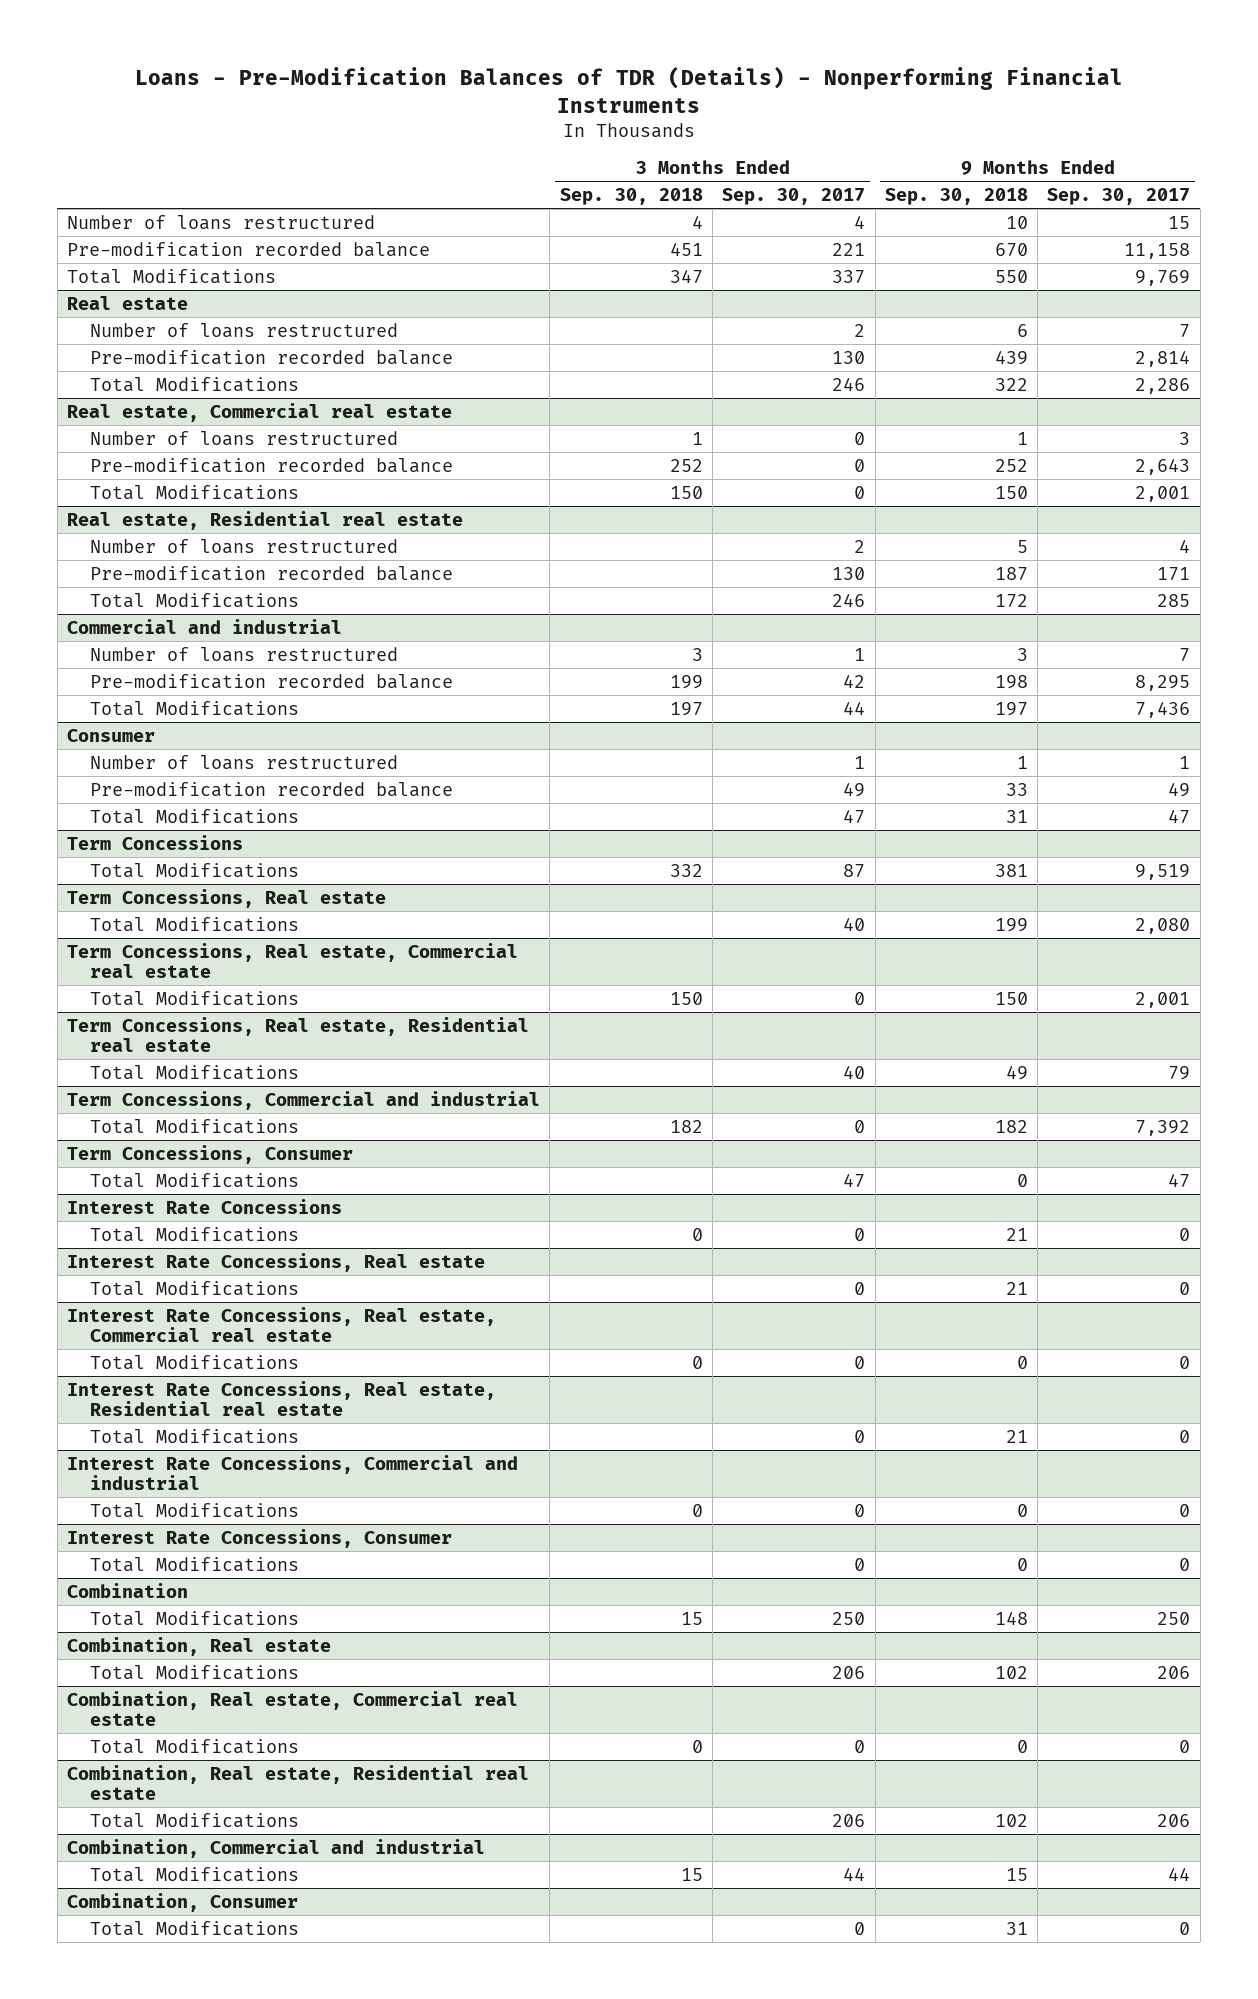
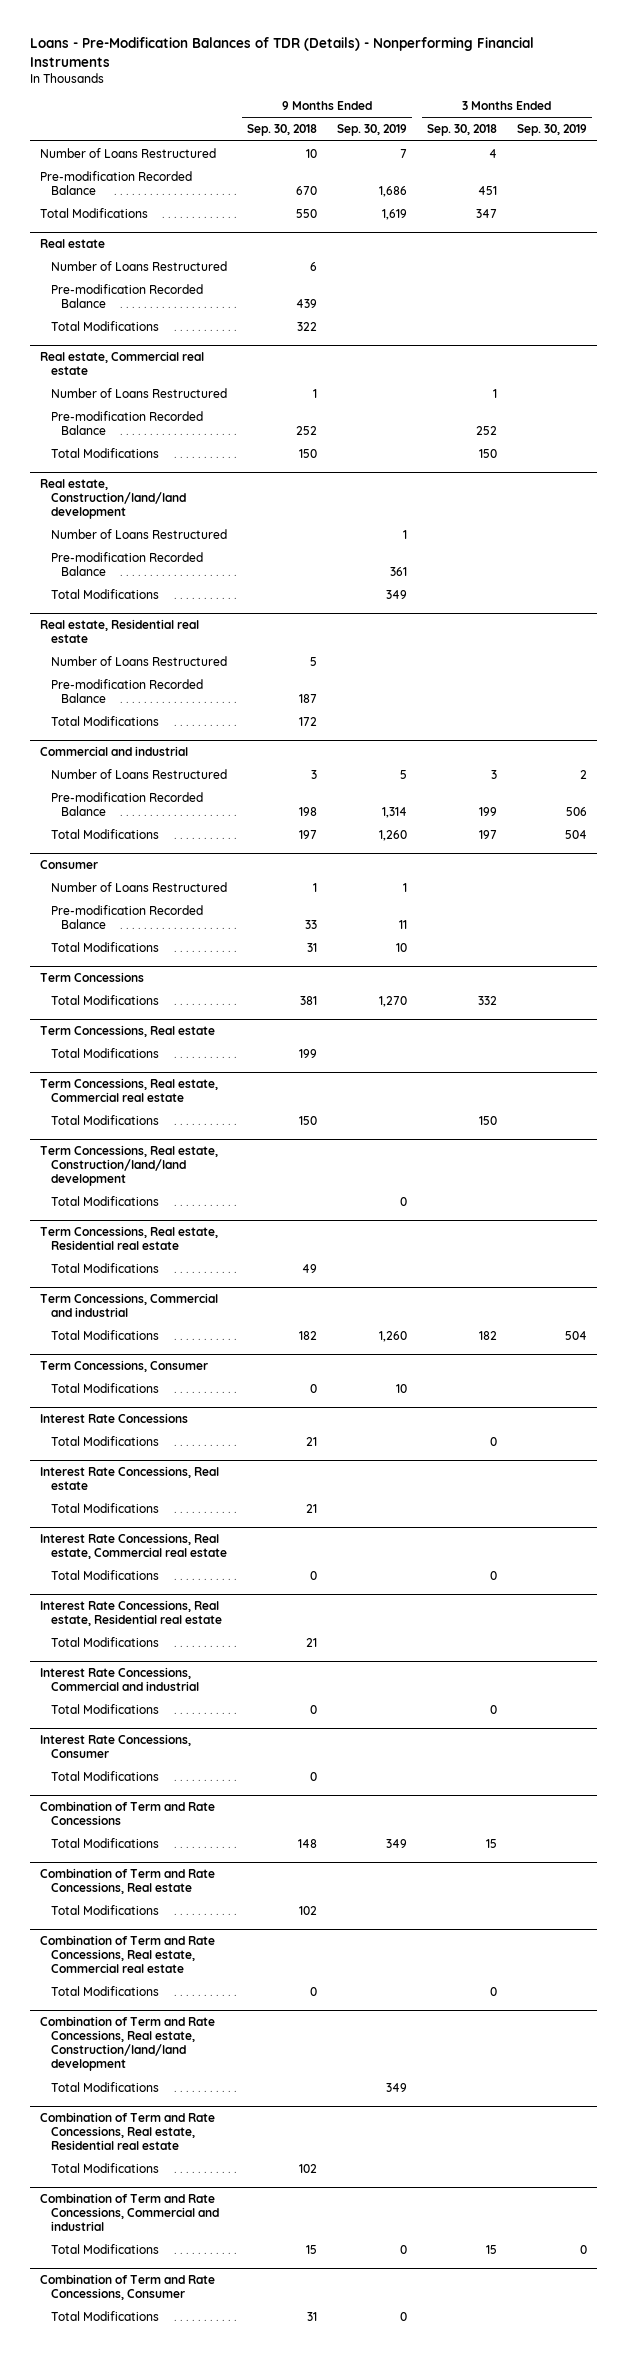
- | 3 Months Ended Sep. 30, 2018 | 3 Months Ended Sep. 30, 2017 | 9 Months Ended Sep. 30, 2018 | 9 Months Ended Sep. 30, 2017
+ | 9 Months Ended Sep. 30, 2018 | 9 Months Ended Sep. 30, 2019 | 3 Months Ended Sep. 30, 2018 | 3 Months Ended Sep. 30, 2019
- Number of loans restructured | 4 | 4 | 10 | 15
- Pre-modification recorded balance | 451 | 221 | 670 | 11,158
+ Number of Loans Restructured | 10 | 7 | 4 |
+ Pre-modification Recorded Balance | 670 | 1,686 | 451 |
@ Real estate
- Number of loans restructured | | 2 | 6 | 7
- Pre-modification recorded balance | | 130 | 439 | 2,814
+ Number of Loans Restructured | 6 | | |
+ Pre-modification Recorded Balance | 439 | | |
@ Real estate, Commercial real estate
- Number of loans restructured | 1 | 0 | 1 | 3
- Pre-modification recorded balance | 252 | 0 | 252 | 2,643
+ Number of Loans Restructured | 1 | | 1 |
+ Pre-modification Recorded Balance | 252 | | 252 |
+ Real estate, Construction/land/land development
+ Number of Loans Restructured | | 1 | |
+ Pre-modification Recorded Balance | | 361 | |
+ Total Modifications | | 349 | |
@ Real estate, Residential real estate
- Number of loans restructured | | 2 | 5 | 4
- Pre-modification recorded balance | | 130 | 187 | 171
+ Number of Loans Restructured | 5 | | |
+ Pre-modification Recorded Balance | 187 | | |
@ Commercial and industrial
- Number of loans restructured | 3 | 1 | 3 | 7
- Pre-modification recorded balance | 199 | 42 | 198 | 8,295
+ Number of Loans Restructured | 3 | 5 | 3 | 2
+ Pre-modification Recorded Balance | 198 | 1,314 | 199 | 506
@ Consumer
- Number of loans restructured | | 1 | 1 | 1
- Pre-modification recorded balance | | 49 | 33 | 49
+ Number of Loans Restructured | 1 | 1 | |
+ Pre-modification Recorded Balance | 33 | 11 | |
+ Term Concessions, Real estate, Construction/land/land development
+ Total Modifications | | 0 | |
- Combination
+ Combination of Term and Rate Concessions
- Combination, Real estate
+ Combination of Term and Rate Concessions, Real estate
- Combination, Real estate, Commercial real estate
+ Combination of Term and Rate Concessions, Real estate, Commercial real estate
- Combination, Real estate, Residential real estate
+ Combination of Term and Rate Concessions, Real estate, Construction/land/land development
+ Total Modifications | | 349 | |
+ Combination of Term and Rate Concessions, Real estate, Residential real estate
- Combination, Commercial and industrial
+ Combination of Term and Rate Concessions, Commercial and industrial
- Combination, Consumer
+ Combination of Term and Rate Concessions, Consumer

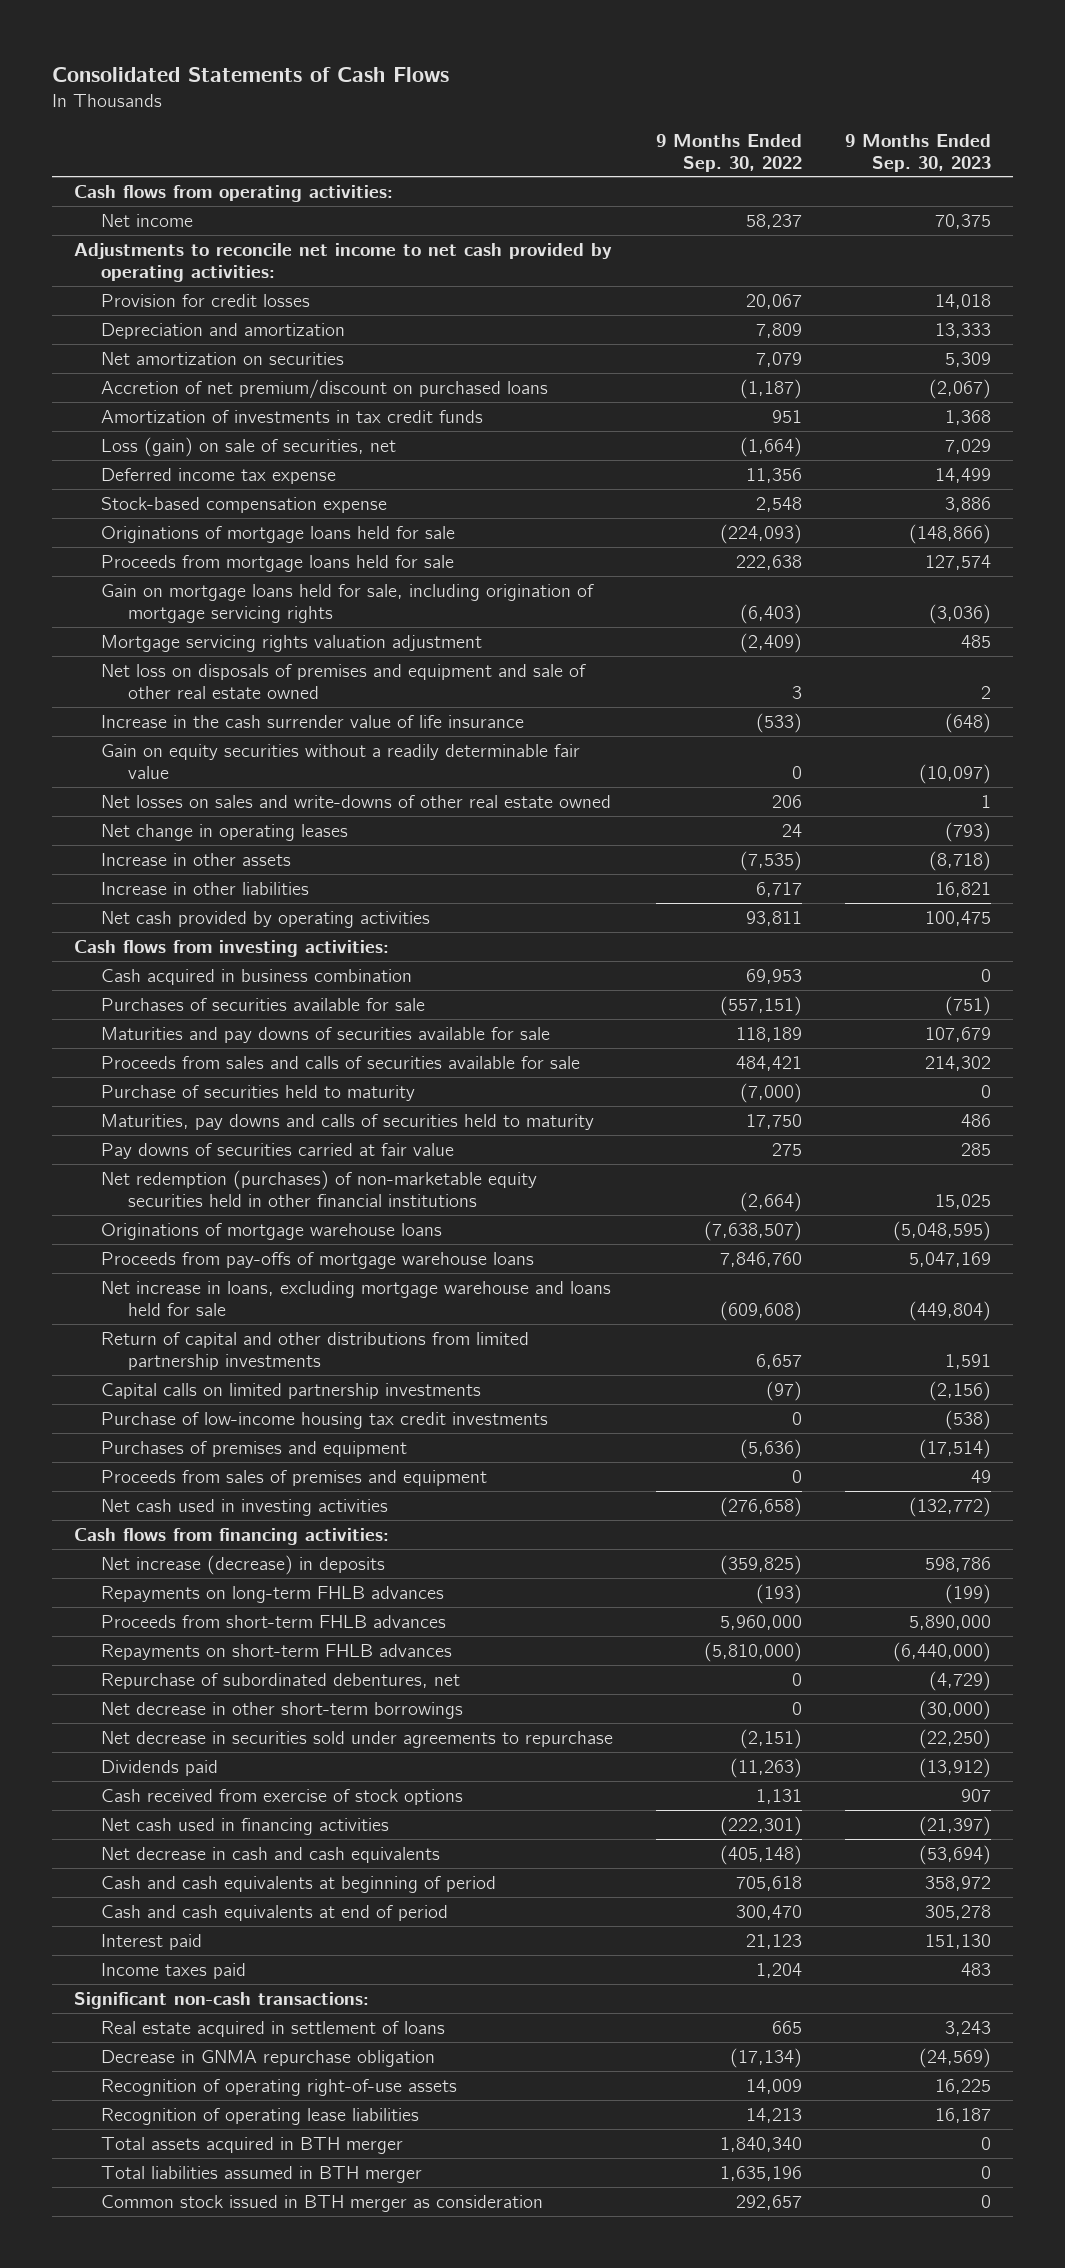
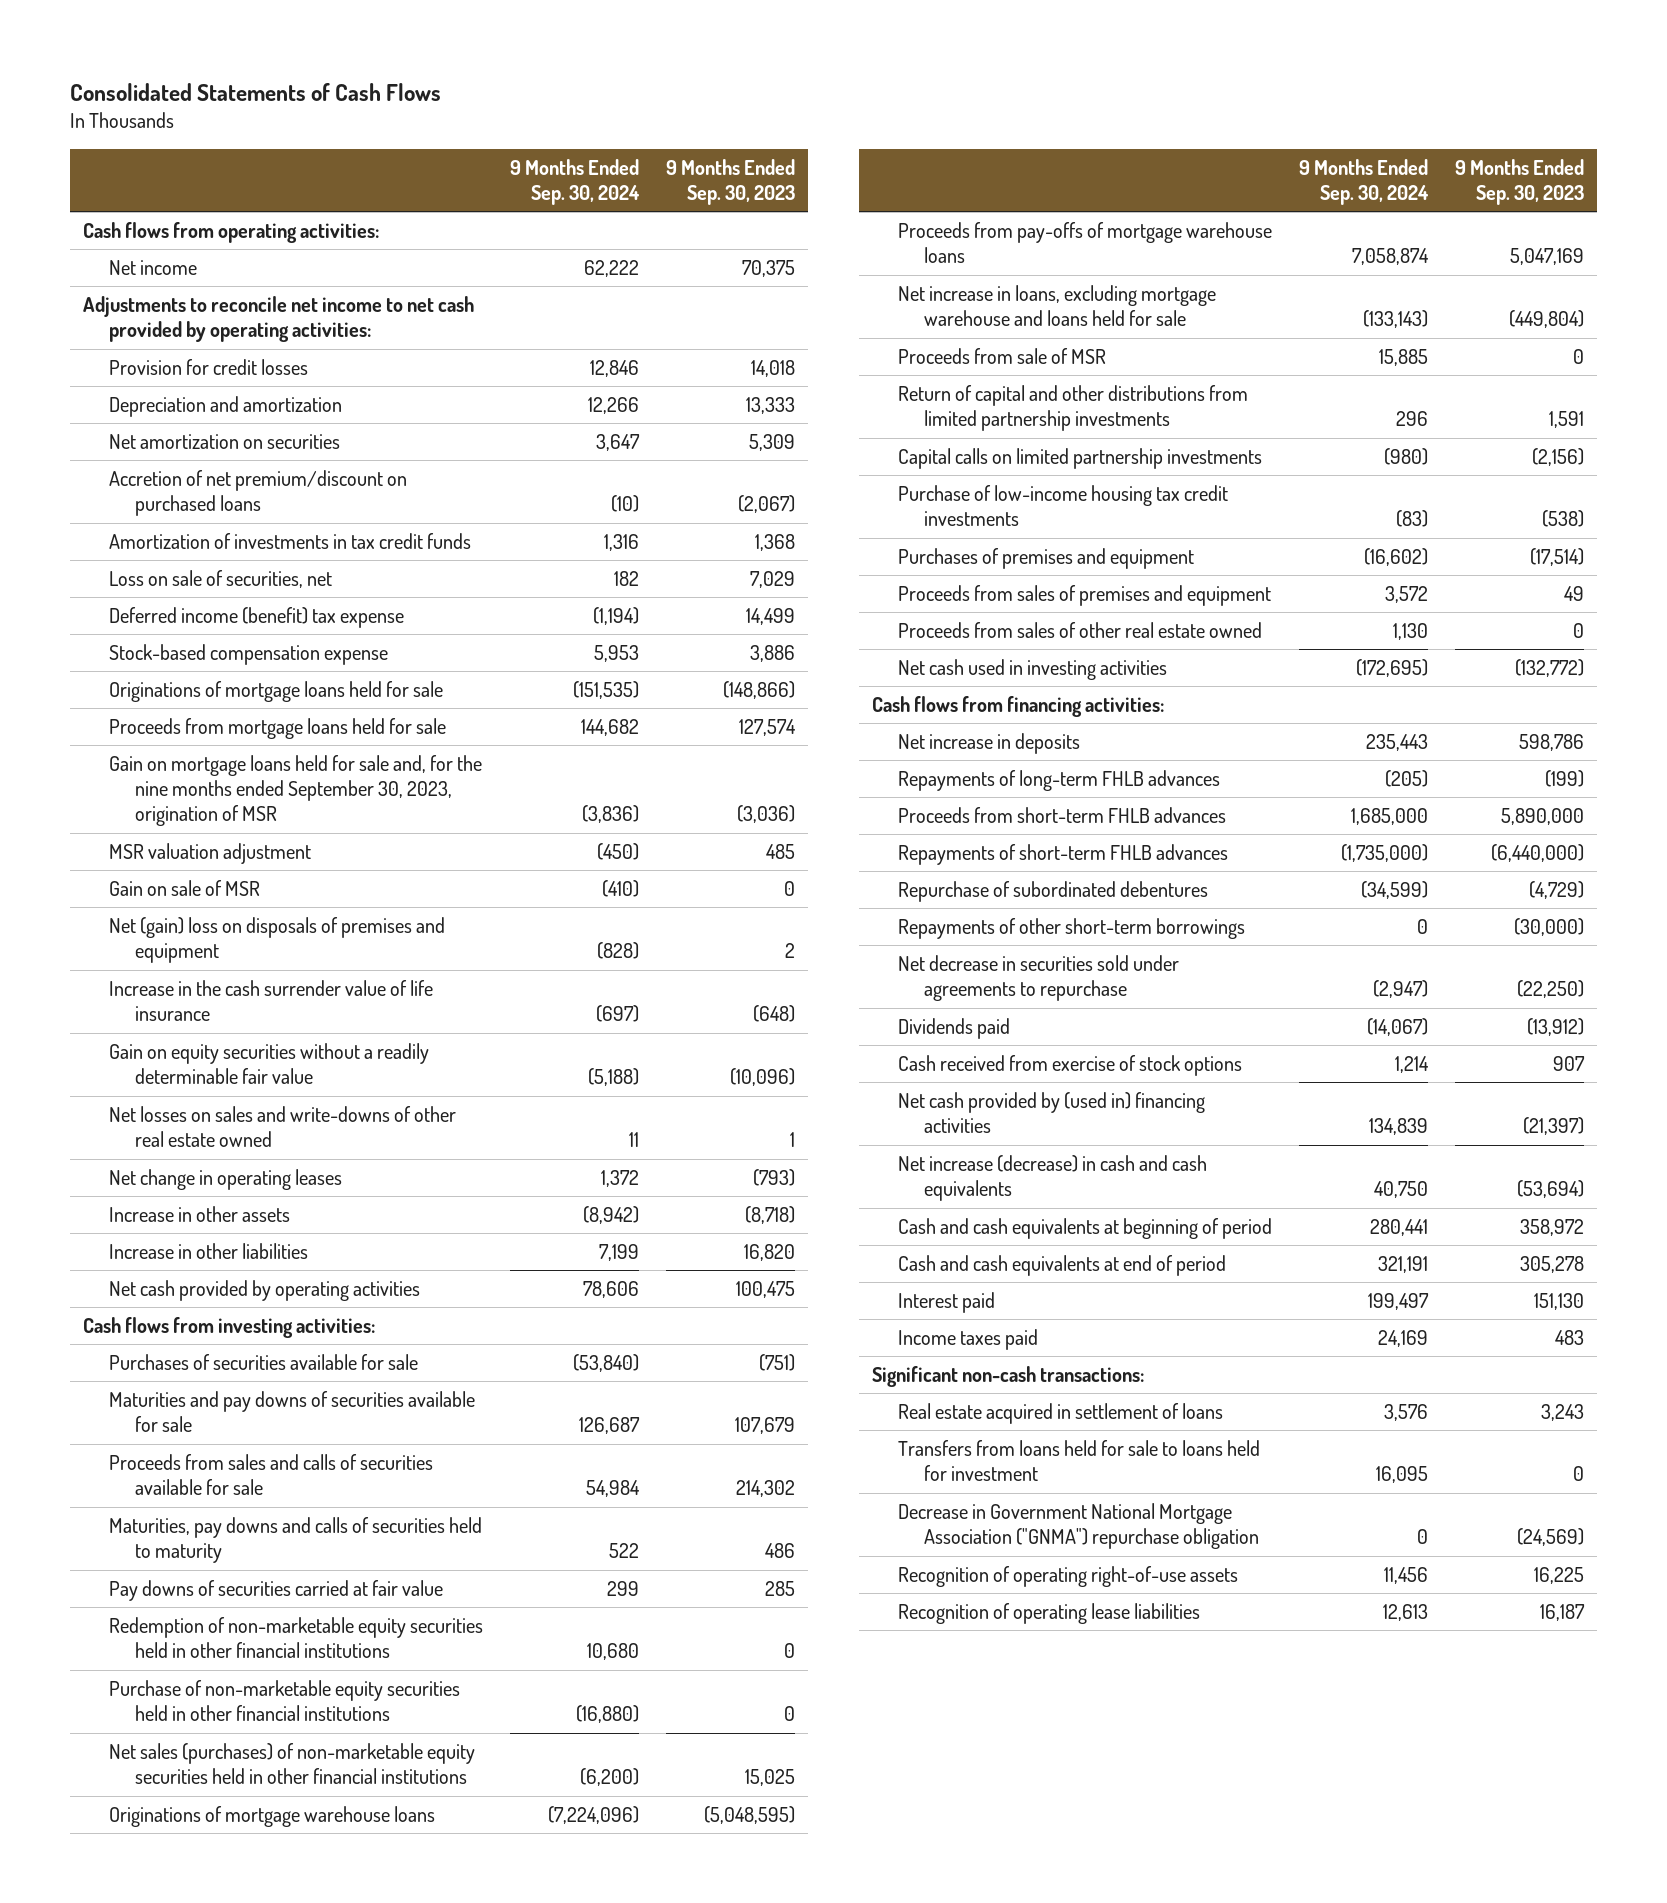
- | 9 Months Ended Sep. 30, 2022 | 9 Months Ended Sep. 30, 2023
+ | 9 Months Ended Sep. 30, 2024 | 9 Months Ended Sep. 30, 2023
- Loss (gain) on sale of securities, net | (1,664) | 7,029
- Deferred income tax expense | 11,356 | 14,499
+ Loss on sale of securities, net | 182 | 7,029
+ Deferred income (benefit) tax expense | (1,194) | 14,499
- Gain on mortgage loans held for sale, including origination of mortgage servicing rights | (6,403) | (3,036)
- Mortgage servicing rights valuation adjustment | (2,409) | 485
- Net loss on disposals of premises and equipment and sale of other real estate owned | 3 | 2
+ Gain on mortgage loans held for sale and, for the nine months ended September 30, 2023, origination of MSR | (3,836) | (3,036)
+ MSR valuation adjustment | (450) | 485
+ Gain on sale of MSR | (410) | 0
+ Net (gain) loss on disposals of premises and equipment | (828) | 2
- Gain on equity securities without a readily determinable fair value | 0 | (10,097)
+ Gain on equity securities without a readily determinable fair value | (5,188) | (10,096)
- Increase in other liabilities | 6,717 | 16,821
+ Increase in other liabilities | 7,199 | 16,820
- Cash acquired in business combination | 69,953 | 0
- Purchase of securities held to maturity | (7,000) | 0
- Net redemption (purchases) of non-marketable equity securities held in other financial institutions | (2,664) | 15,025
+ Redemption of non-marketable equity securities held in other financial institutions | 10,680 | 0
+ Purchase of non-marketable equity securities held in other financial institutions | (16,880) | 0
+ Net sales (purchases) of non-marketable equity securities held in other financial institutions | (6,200) | 15,025
+ Proceeds from sale of MSR | 15,885 | 0
+ Proceeds from sales of other real estate owned | 1,130 | 0
- Net increase (decrease) in deposits | (359,825) | 598,786
- Repayments on long-term FHLB advances | (193) | (199)
+ Net increase in deposits | 235,443 | 598,786
+ Repayments of long-term FHLB advances | (205) | (199)
- Repayments on short-term FHLB advances | (5,810,000) | (6,440,000)
- Repurchase of subordinated debentures, net | 0 | (4,729)
- Net decrease in other short-term borrowings | 0 | (30,000)
+ Repayments of short-term FHLB advances | (1,735,000) | (6,440,000)
+ Repurchase of subordinated debentures | (34,599) | (4,729)
+ Repayments of other short-term borrowings | 0 | (30,000)
- Net cash used in financing activities | (222,301) | (21,397)
- Net decrease in cash and cash equivalents | (405,148) | (53,694)
+ Net cash provided by (used in) financing activities | 134,839 | (21,397)
+ Net increase (decrease) in cash and cash equivalents | 40,750 | (53,694)
- Decrease in GNMA repurchase obligation | (17,134) | (24,569)
+ Transfers from loans held for sale to loans held for investment | 16,095 | 0
+ Decrease in Government National Mortgage Association ("GNMA") repurchase obligation | 0 | (24,569)
- Total assets acquired in BTH merger | 1,840,340 | 0
- Total liabilities assumed in BTH merger | 1,635,196 | 0
- Common stock issued in BTH merger as consideration | 292,657 | 0

